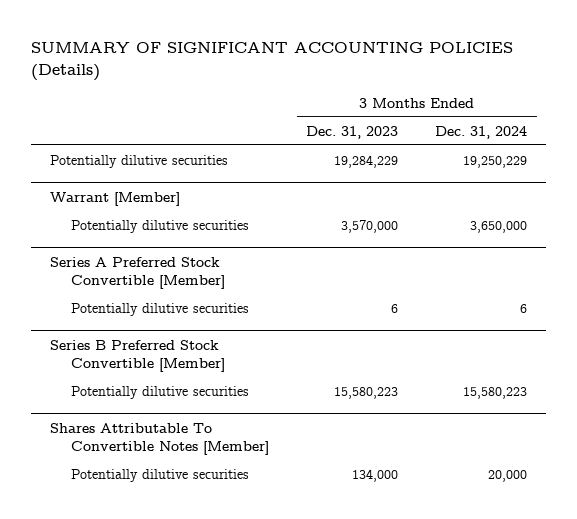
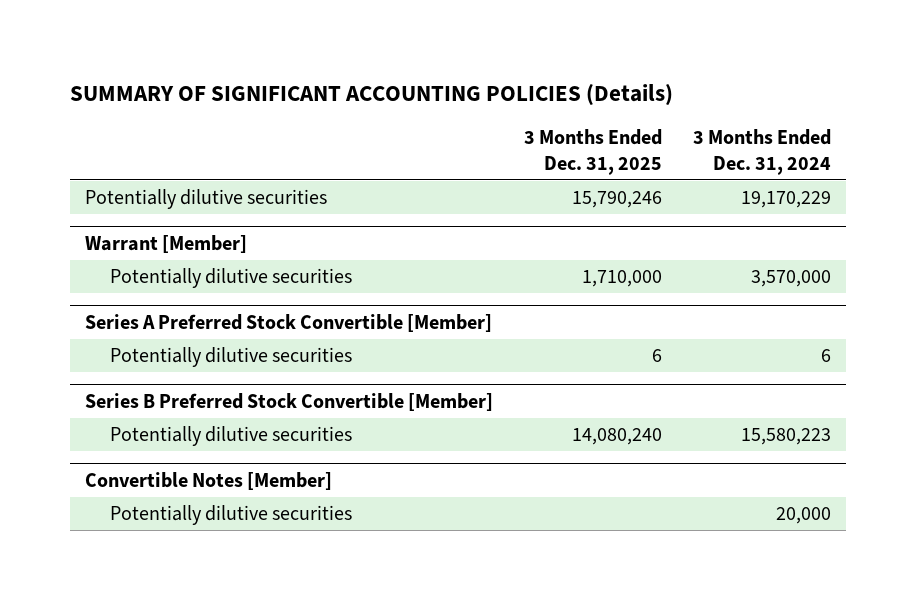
- | 3 Months Ended Dec. 31, 2023 | 3 Months Ended Dec. 31, 2024
+ | 3 Months Ended Dec. 31, 2025 | 3 Months Ended Dec. 31, 2024
- Potentially dilutive securities | 19,284,229 | 19,250,229
+ Potentially dilutive securities | 15,790,246 | 19,170,229
@ Warrant [Member]
- Potentially dilutive securities | 3,570,000 | 3,650,000
+ Potentially dilutive securities | 1,710,000 | 3,570,000
- Shares Attributable To Convertible Notes [Member]
+ Convertible Notes [Member]

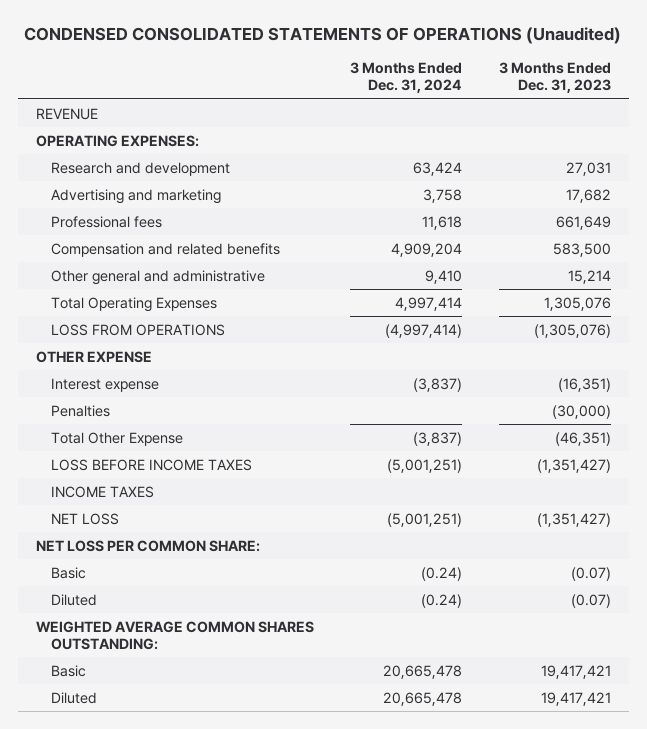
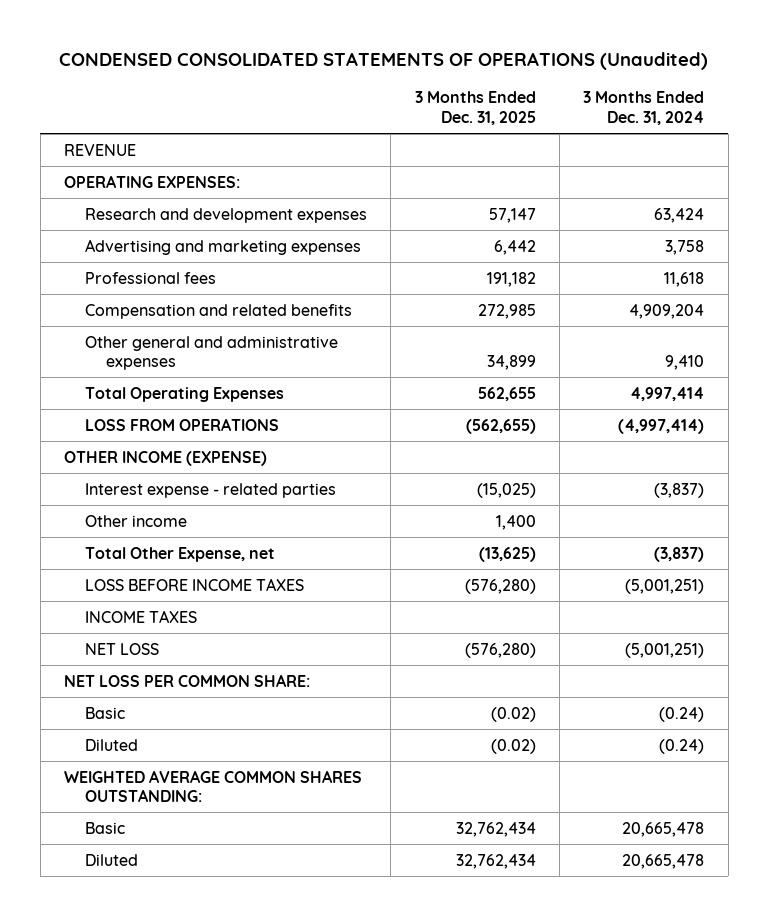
- | 3 Months Ended Dec. 31, 2024 | 3 Months Ended Dec. 31, 2023
+ | 3 Months Ended Dec. 31, 2025 | 3 Months Ended Dec. 31, 2024
- Research and development | 63,424 | 27,031
- Advertising and marketing | 3,758 | 17,682
+ Research and development expenses | 57,147 | 63,424
+ Advertising and marketing expenses | 6,442 | 3,758
- Other general and administrative | 9,410 | 15,214
+ Other general and administrative expenses | 34,899 | 9,410
- OTHER EXPENSE
- Interest expense | (3,837) | (16,351)
- Penalties | | (30,000)
- Total Other Expense | (3,837) | (46,351)
+ OTHER INCOME (EXPENSE)
+ Interest expense - related parties | (15,025) | (3,837)
+ Other income | 1,400 |
+ Total Other Expense, net | (13,625) | (3,837)

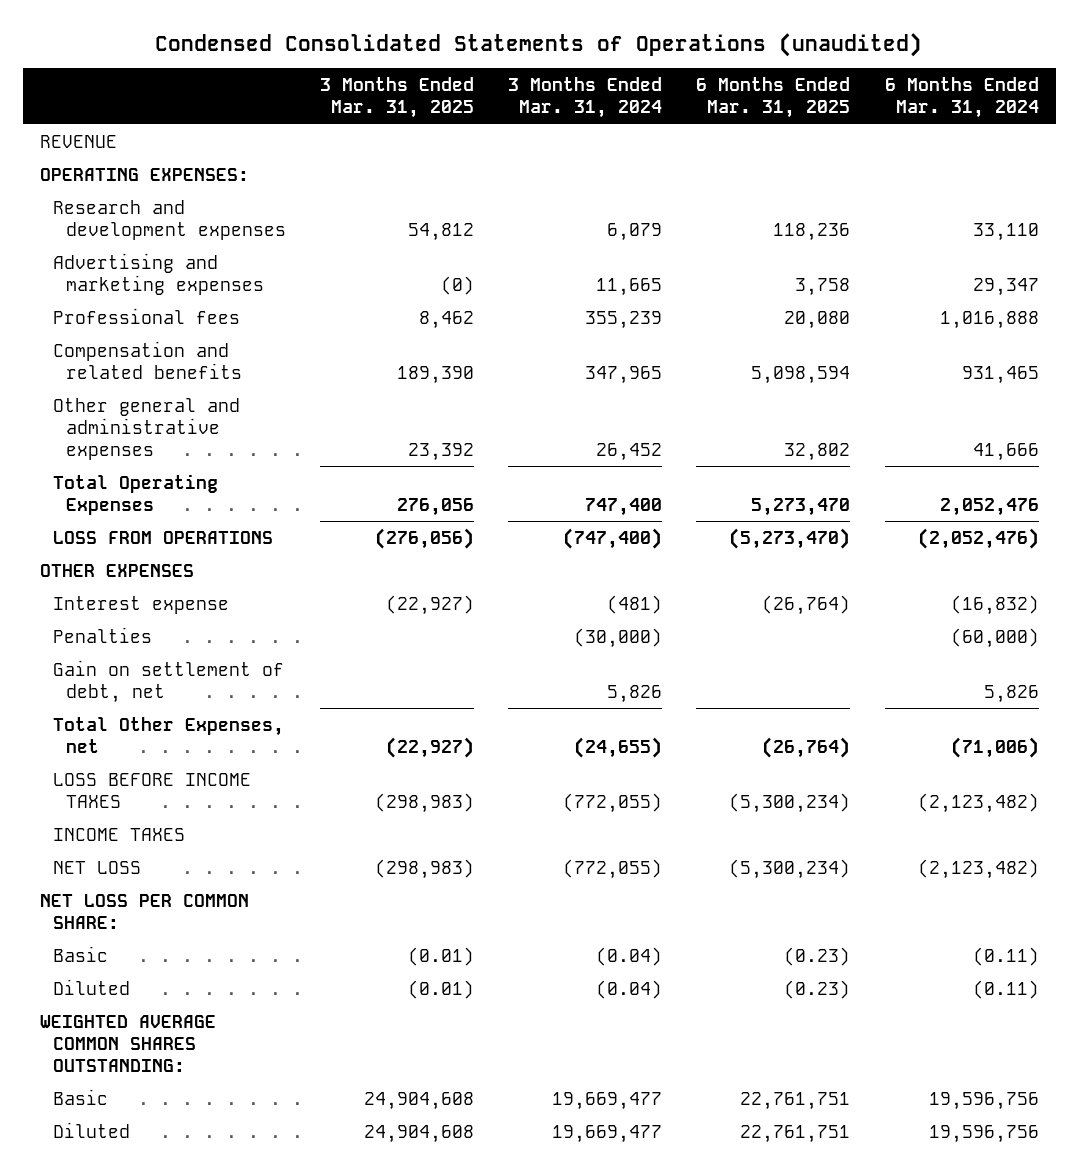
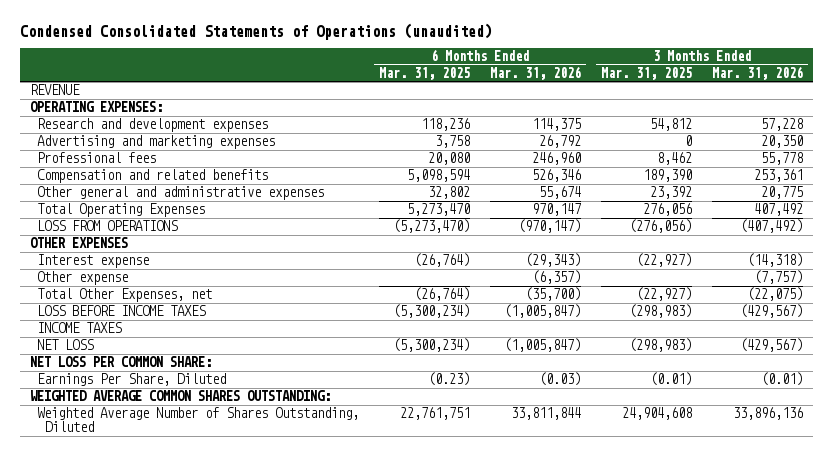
- | 3 Months Ended Mar. 31, 2025 | 3 Months Ended Mar. 31, 2024 | 6 Months Ended Mar. 31, 2025 | 6 Months Ended Mar. 31, 2024
+ | 6 Months Ended Mar. 31, 2025 | 6 Months Ended Mar. 31, 2026 | 3 Months Ended Mar. 31, 2025 | 3 Months Ended Mar. 31, 2026
- Advertising and marketing expenses | (0) | 11,665 | 3,758 | 29,347
+ Advertising and marketing expenses | 3,758 | 26,792 | 0 | 20,350
- Penalties | | (30,000) | | (60,000)
- Gain on settlement of debt, net | | 5,826 | | 5,826
+ Other expense | | (6,357) | | (7,757)
- Basic | (0.01) | (0.04) | (0.23) | (0.11)
- Diluted | (0.01) | (0.04) | (0.23) | (0.11)
+ Earnings Per Share, Diluted | (0.23) | (0.03) | (0.01) | (0.01)
- Basic | 24,904,608 | 19,669,477 | 22,761,751 | 19,596,756
- Diluted | 24,904,608 | 19,669,477 | 22,761,751 | 19,596,756
+ Weighted Average Number of Shares Outstanding, Diluted | 22,761,751 | 33,811,844 | 24,904,608 | 33,896,136

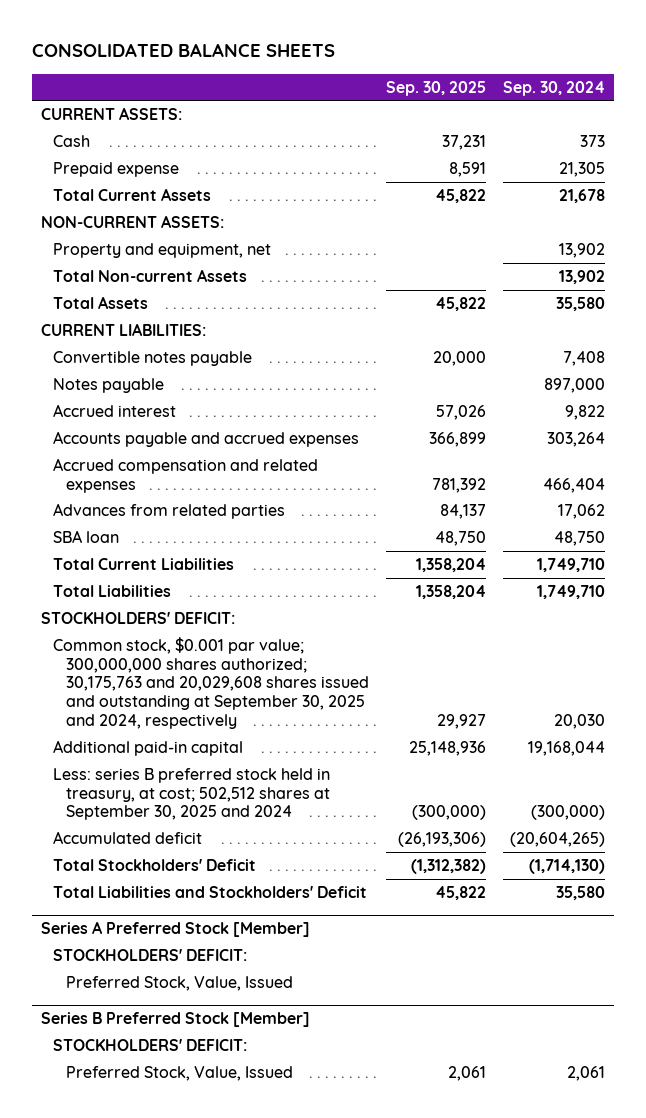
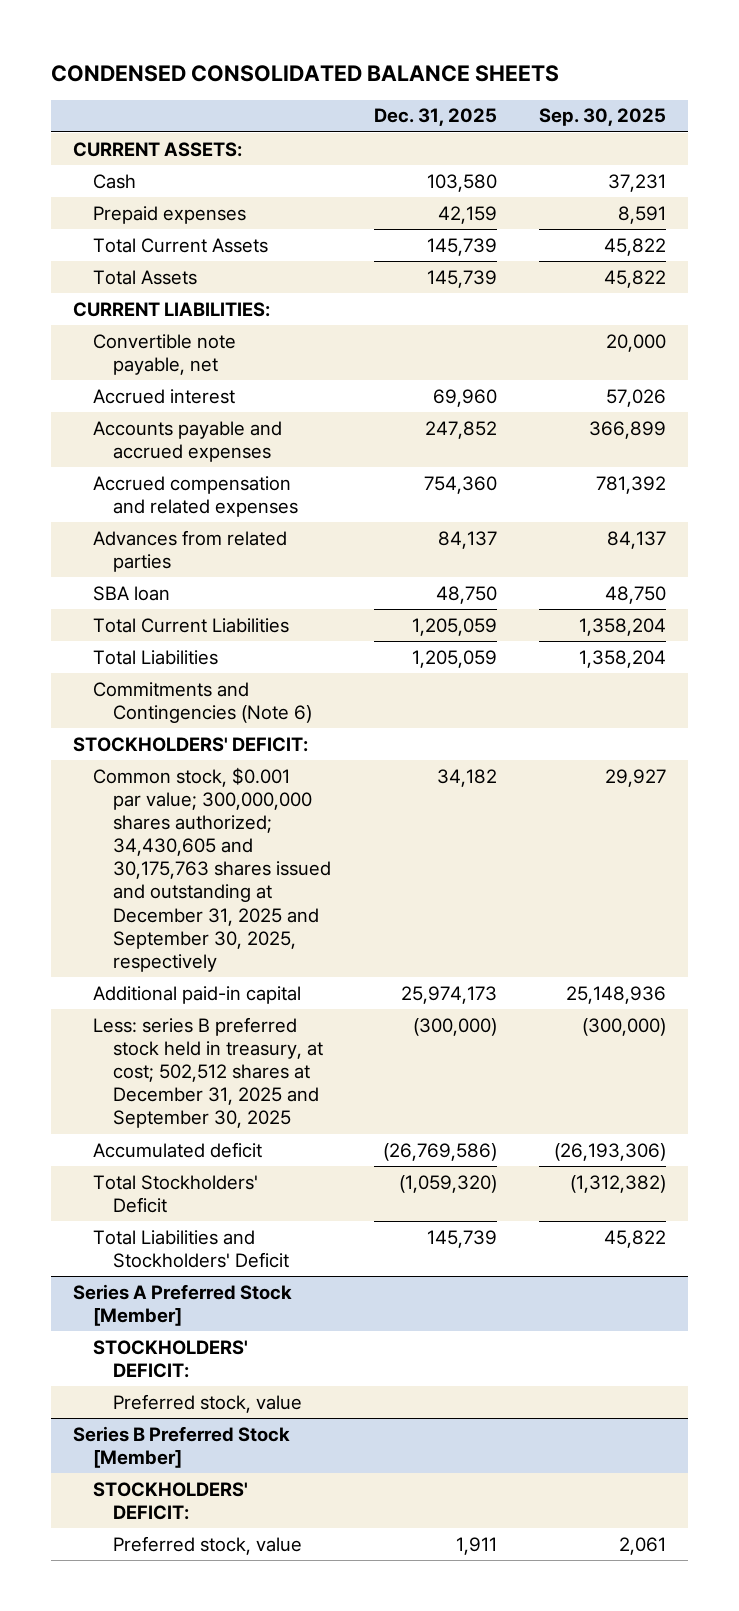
- CONSOLIDATED BALANCE SHEETS
+ CONDENSED CONSOLIDATED BALANCE SHEETS
- | Sep. 30, 2025 | Sep. 30, 2024
+ | Dec. 31, 2025 | Sep. 30, 2025
- Prepaid expense | 8,591 | 21,305
+ Prepaid expenses | 42,159 | 8,591
- NON-CURRENT ASSETS:
- Property and equipment, net | | 13,902
- Total Non-current Assets | | 13,902
- Convertible notes payable | 20,000 | 7,408
- Notes payable | | 897,000
+ Convertible note payable, net | | 20,000
+ Commitments and Contingencies (Note 6)
- Common stock, $0.001 par value; 300,000,000 shares authorized; 30,175,763 and 20,029,608 shares issued and outstanding at September 30, 2025 and 2024, respectively | 29,927 | 20,030
+ Common stock, $0.001 par value; 300,000,000 shares authorized; 34,430,605 and 30,175,763 shares issued and outstanding at December 31, 2025 and September 30, 2025, respectively | 34,182 | 29,927
- Less: series B preferred stock held in treasury, at cost; 502,512 shares at September 30, 2025 and 2024 | (300,000) | (300,000)
+ Less: series B preferred stock held in treasury, at cost; 502,512 shares at December 31, 2025 and September 30, 2025 | (300,000) | (300,000)
@ Series A Preferred Stock [Member]
- Preferred Stock, Value, Issued
+ Preferred stock, value
@ Series B Preferred Stock [Member]
- Preferred Stock, Value, Issued | 2,061 | 2,061
+ Preferred stock, value | 1,911 | 2,061

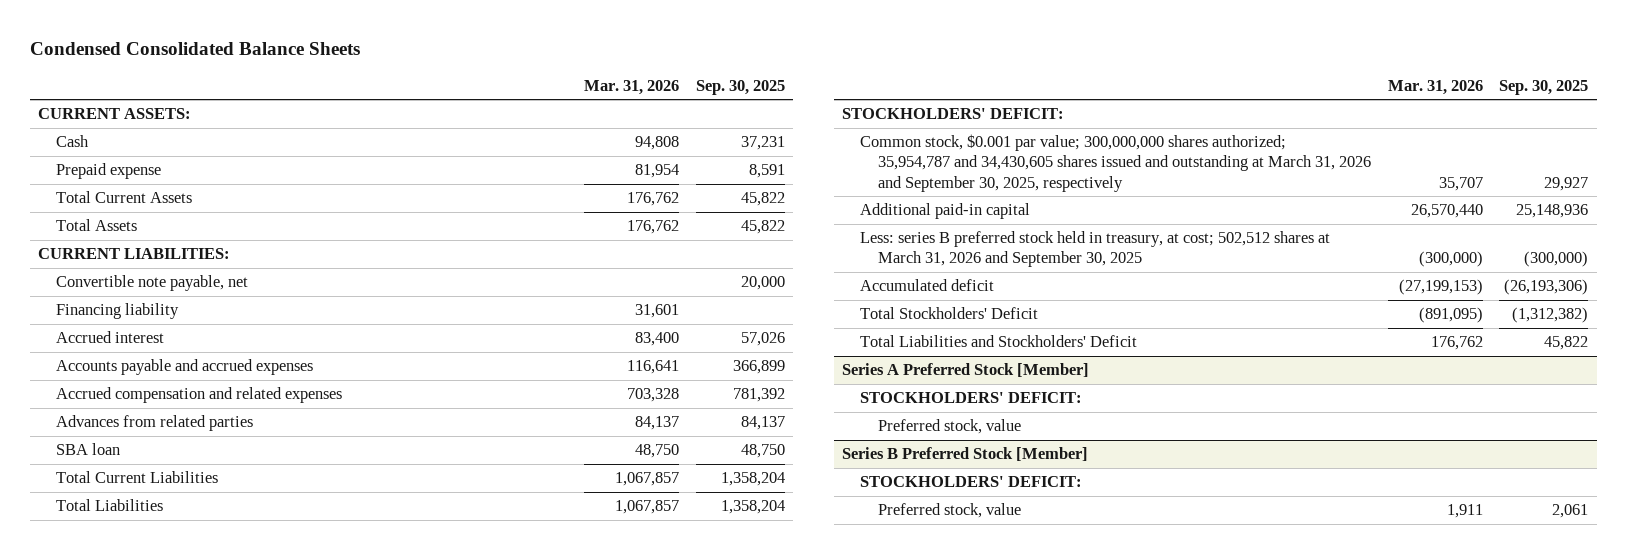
- CONDENSED CONSOLIDATED BALANCE SHEETS
+ Condensed Consolidated Balance Sheets
- | Dec. 31, 2025 | Sep. 30, 2025
+ | Mar. 31, 2026 | Sep. 30, 2025
- Prepaid expenses | 42,159 | 8,591
+ Prepaid expense | 81,954 | 8,591
+ Financing liability | 31,601 |
- Commitments and Contingencies (Note 6)
- Common stock, $0.001 par value; 300,000,000 shares authorized; 34,430,605 and 30,175,763 shares issued and outstanding at December 31, 2025 and September 30, 2025, respectively | 34,182 | 29,927
+ Common stock, $0.001 par value; 300,000,000 shares authorized; 35,954,787 and 34,430,605 shares issued and outstanding at March 31, 2026 and September 30, 2025, respectively | 35,707 | 29,927
- Less: series B preferred stock held in treasury, at cost; 502,512 shares at December 31, 2025 and September 30, 2025 | (300,000) | (300,000)
+ Less: series B preferred stock held in treasury, at cost; 502,512 shares at March 31, 2026 and September 30, 2025 | (300,000) | (300,000)

